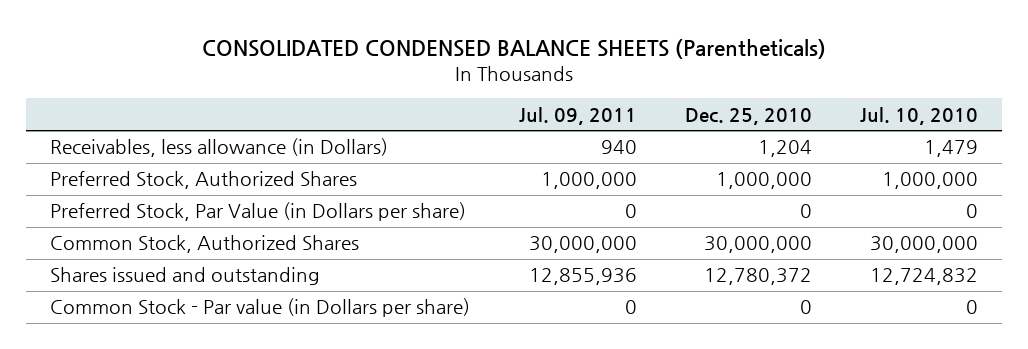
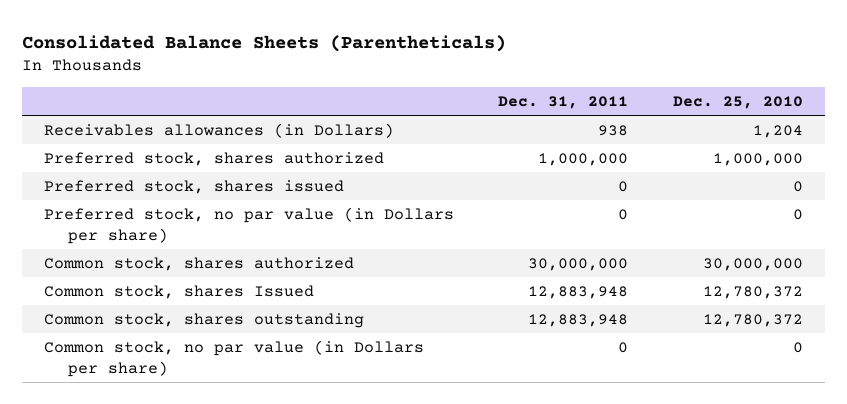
- CONSOLIDATED CONDENSED BALANCE SHEETS (Parentheticals)
+ Consolidated Balance Sheets (Parentheticals)
- | Jul. 09, 2011 | Dec. 25, 2010 | Jul. 10, 2010
+ | Dec. 31, 2011 | Dec. 25, 2010
- Receivables, less allowance (in Dollars) | 940 | 1,204 | 1,479
- Preferred Stock, Authorized Shares | 1,000,000 | 1,000,000 | 1,000,000
- Preferred Stock, Par Value (in Dollars per share) | 0 | 0 | 0
- Common Stock, Authorized Shares | 30,000,000 | 30,000,000 | 30,000,000
- Shares issued and outstanding | 12,855,936 | 12,780,372 | 12,724,832
- Common Stock - Par value (in Dollars per share) | 0 | 0 | 0
+ Receivables allowances (in Dollars) | 938 | 1,204
+ Preferred stock, shares authorized | 1,000,000 | 1,000,000
+ Preferred stock, shares issued | 0 | 0
+ Preferred stock, no par value (in Dollars per share) | 0 | 0
+ Common stock, shares authorized | 30,000,000 | 30,000,000
+ Common stock, shares Issued | 12,883,948 | 12,780,372
+ Common stock, shares outstanding | 12,883,948 | 12,780,372
+ Common stock, no par value (in Dollars per share) | 0 | 0

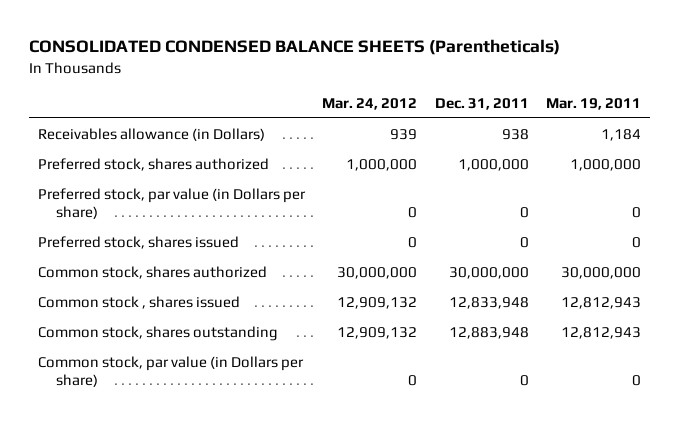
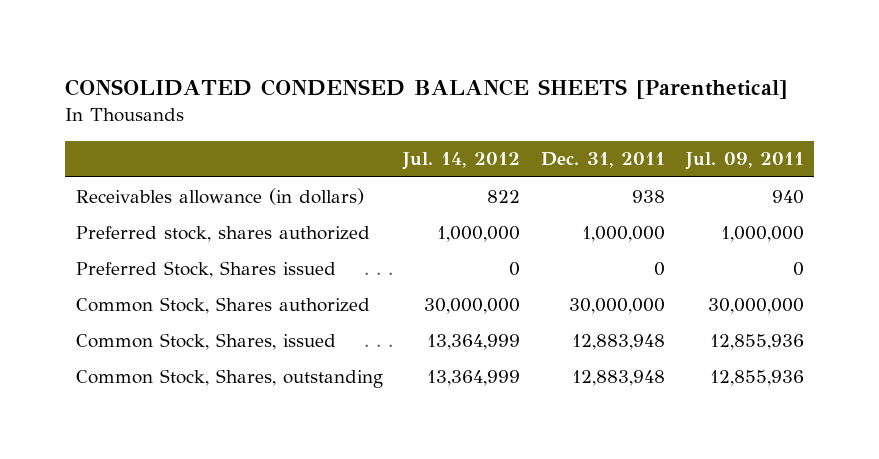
- CONSOLIDATED CONDENSED BALANCE SHEETS (Parentheticals)
+ CONSOLIDATED CONDENSED BALANCE SHEETS [Parenthetical]
- | Mar. 24, 2012 | Dec. 31, 2011 | Mar. 19, 2011
+ | Jul. 14, 2012 | Dec. 31, 2011 | Jul. 09, 2011
- Receivables allowance (in Dollars) | 939 | 938 | 1,184
+ Receivables allowance (in dollars) | 822 | 938 | 940
- Preferred stock, par value (in Dollars per share) | 0 | 0 | 0
- Preferred stock, shares issued | 0 | 0 | 0
- Common stock, shares authorized | 30,000,000 | 30,000,000 | 30,000,000
- Common stock , shares issued | 12,909,132 | 12,833,948 | 12,812,943
- Common stock, shares outstanding | 12,909,132 | 12,883,948 | 12,812,943
- Common stock, par value (in Dollars per share) | 0 | 0 | 0
+ Preferred Stock, Shares issued | 0 | 0 | 0
+ Common Stock, Shares authorized | 30,000,000 | 30,000,000 | 30,000,000
+ Common Stock, Shares, issued | 13,364,999 | 12,883,948 | 12,855,936
+ Common Stock, Shares, outstanding | 13,364,999 | 12,883,948 | 12,855,936

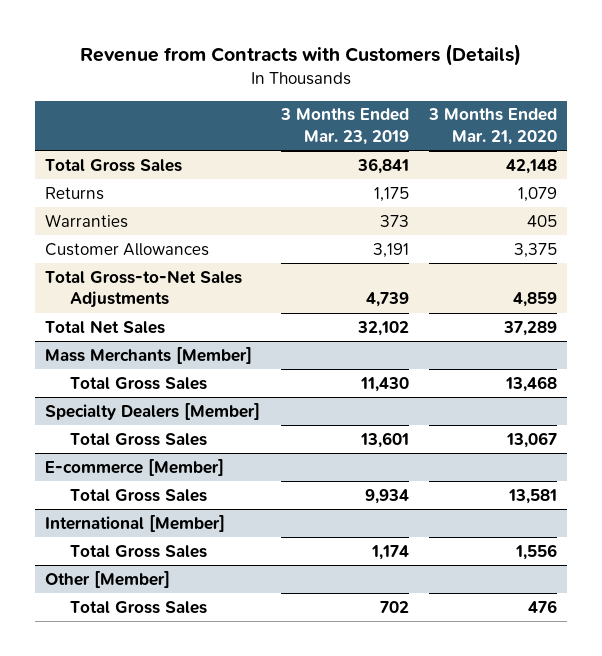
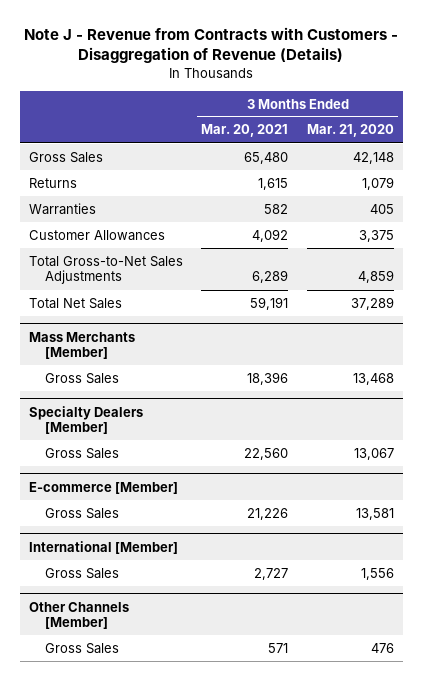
- Revenue from Contracts with Customers (Details)
+ Note J - Revenue from Contracts with Customers - Disaggregation of Revenue (Details)
- | 3 Months Ended Mar. 23, 2019 | 3 Months Ended Mar. 21, 2020
+ | 3 Months Ended Mar. 20, 2021 | 3 Months Ended Mar. 21, 2020
- Total Gross Sales | 36,841 | 42,148
+ Gross Sales | 65,480 | 42,148
@ Mass Merchants [Member]
- Total Gross Sales | 11,430 | 13,468
+ Gross Sales | 18,396 | 13,468
@ Specialty Dealers [Member]
- Total Gross Sales | 13,601 | 13,067
+ Gross Sales | 22,560 | 13,067
@ E-commerce [Member]
- Total Gross Sales | 9,934 | 13,581
+ Gross Sales | 21,226 | 13,581
@ International [Member]
- Total Gross Sales | 1,174 | 1,556
- Other [Member]
- Total Gross Sales | 702 | 476
@ International [Member]
+ Gross Sales | 2,727 | 1,556
+ Other Channels [Member]
+ Gross Sales | 571 | 476

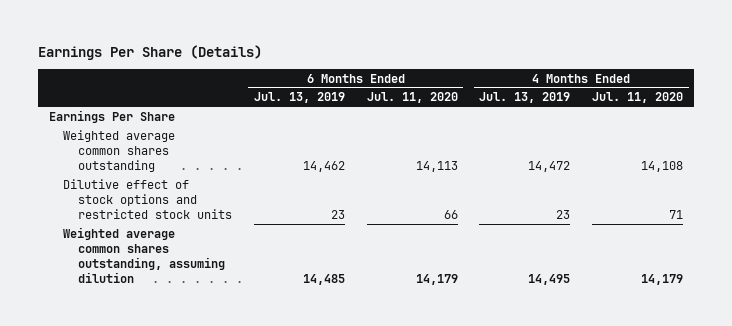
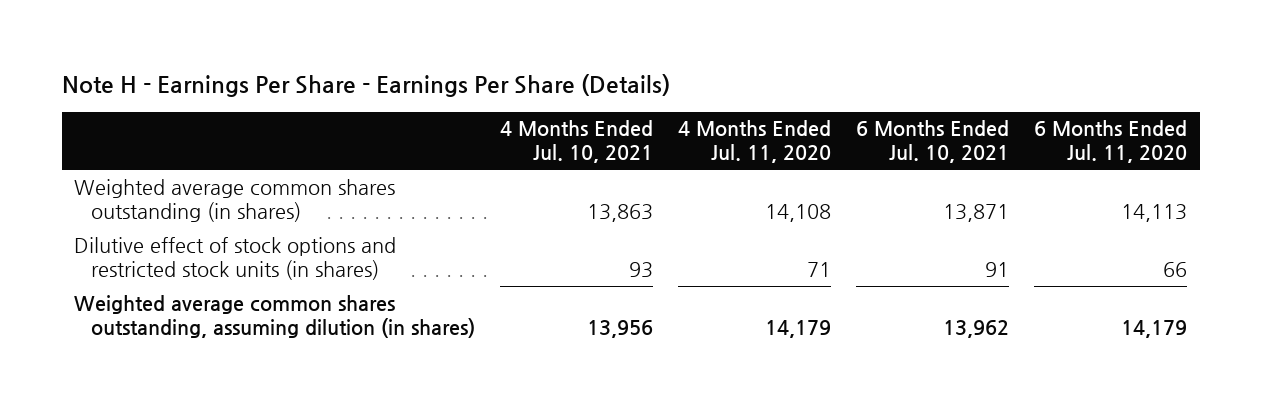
- Earnings Per Share (Details)
+ Note H - Earnings Per Share - Earnings Per Share (Details)
- | 6 Months Ended Jul. 13, 2019 | 6 Months Ended Jul. 11, 2020 | 4 Months Ended Jul. 13, 2019 | 4 Months Ended Jul. 11, 2020
+ | 4 Months Ended Jul. 10, 2021 | 4 Months Ended Jul. 11, 2020 | 6 Months Ended Jul. 10, 2021 | 6 Months Ended Jul. 11, 2020
- Earnings Per Share
- Weighted average common shares outstanding | 14,462 | 14,113 | 14,472 | 14,108
- Dilutive effect of stock options and restricted stock units | 23 | 66 | 23 | 71
- Weighted average common shares outstanding, assuming dilution | 14,485 | 14,179 | 14,495 | 14,179
+ Weighted average common shares outstanding (in shares) | 13,863 | 14,108 | 13,871 | 14,113
+ Dilutive effect of stock options and restricted stock units (in shares) | 93 | 71 | 91 | 66
+ Weighted average common shares outstanding, assuming dilution (in shares) | 13,956 | 14,179 | 13,962 | 14,179

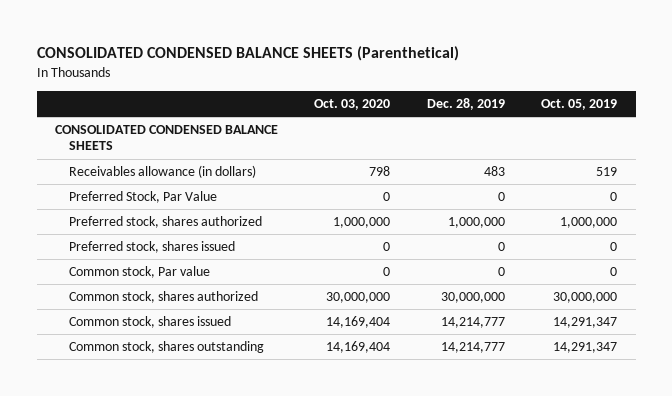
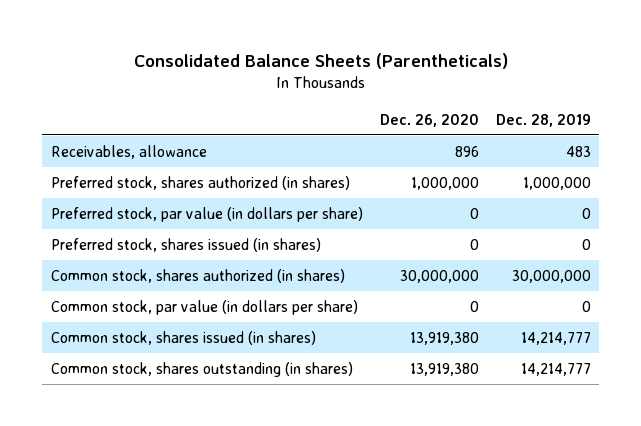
- CONSOLIDATED CONDENSED BALANCE SHEETS (Parenthetical)
+ Consolidated Balance Sheets (Parentheticals)
- | Oct. 03, 2020 | Dec. 28, 2019 | Oct. 05, 2019
+ | Dec. 26, 2020 | Dec. 28, 2019
- CONSOLIDATED CONDENSED BALANCE SHEETS
- Receivables allowance (in dollars) | 798 | 483 | 519
- Preferred Stock, Par Value | 0 | 0 | 0
- Preferred stock, shares authorized | 1,000,000 | 1,000,000 | 1,000,000
- Preferred stock, shares issued | 0 | 0 | 0
- Common stock, Par value | 0 | 0 | 0
- Common stock, shares authorized | 30,000,000 | 30,000,000 | 30,000,000
- Common stock, shares issued | 14,169,404 | 14,214,777 | 14,291,347
- Common stock, shares outstanding | 14,169,404 | 14,214,777 | 14,291,347
+ Receivables, allowance | 896 | 483
+ Preferred stock, shares authorized (in shares) | 1,000,000 | 1,000,000
+ Preferred stock, par value (in dollars per share) | 0 | 0
+ Preferred stock, shares issued (in shares) | 0 | 0
+ Common stock, shares authorized (in shares) | 30,000,000 | 30,000,000
+ Common stock, par value (in dollars per share) | 0 | 0
+ Common stock, shares issued (in shares) | 13,919,380 | 14,214,777
+ Common stock, shares outstanding (in shares) | 13,919,380 | 14,214,777

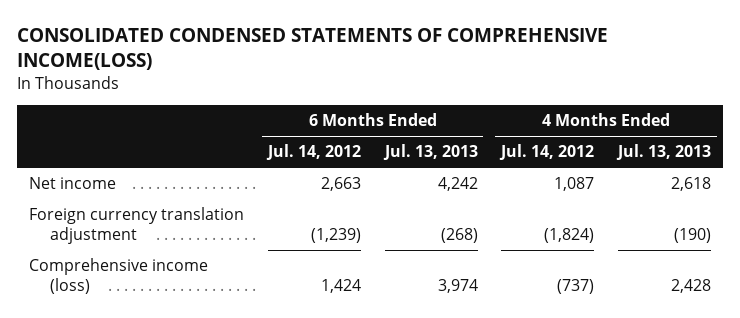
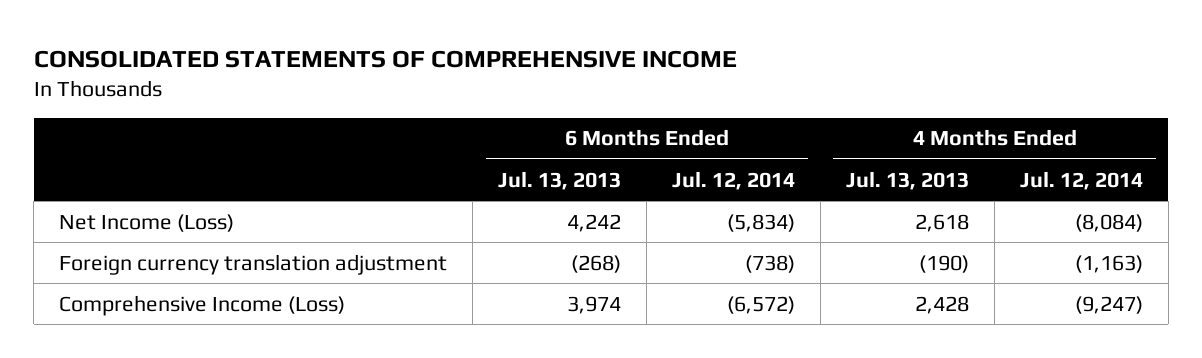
- CONSOLIDATED CONDENSED STATEMENTS OF COMPREHENSIVE INCOME(LOSS)
+ CONSOLIDATED STATEMENTS OF COMPREHENSIVE INCOME
- | 6 Months Ended Jul. 14, 2012 | 6 Months Ended Jul. 13, 2013 | 4 Months Ended Jul. 14, 2012 | 4 Months Ended Jul. 13, 2013
+ | 6 Months Ended Jul. 13, 2013 | 6 Months Ended Jul. 12, 2014 | 4 Months Ended Jul. 13, 2013 | 4 Months Ended Jul. 12, 2014
- Net income | 2,663 | 4,242 | 1,087 | 2,618
+ Net Income (Loss) | 4,242 | (5,834) | 2,618 | (8,084)
- Comprehensive income (loss) | 1,424 | 3,974 | (737) | 2,428
+ Comprehensive Income (Loss) | 3,974 | (6,572) | 2,428 | (9,247)

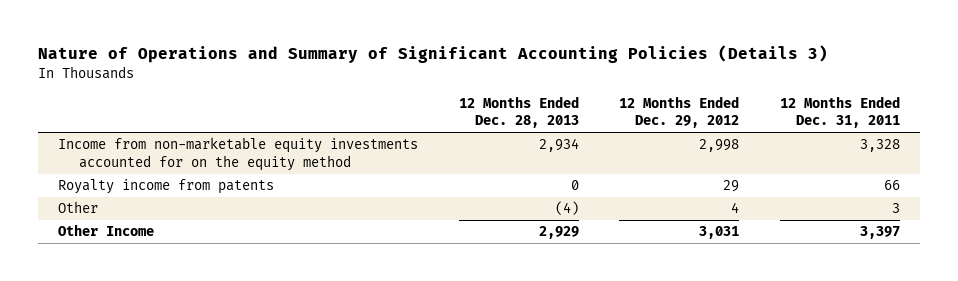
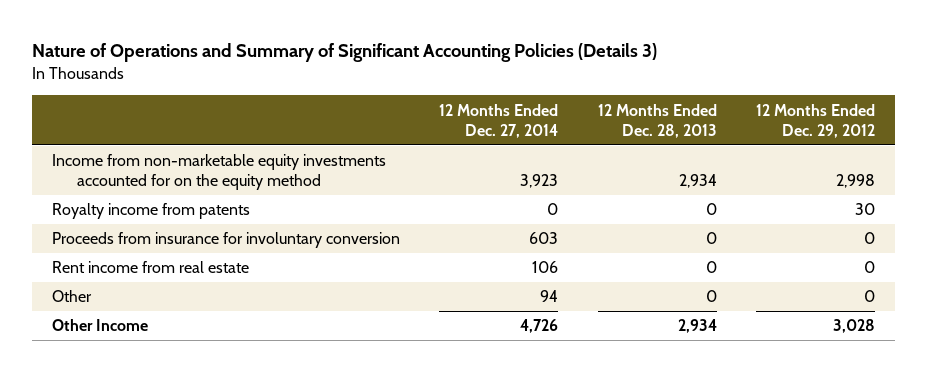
- | 12 Months Ended Dec. 28, 2013 | 12 Months Ended Dec. 29, 2012 | 12 Months Ended Dec. 31, 2011
+ | 12 Months Ended Dec. 27, 2014 | 12 Months Ended Dec. 28, 2013 | 12 Months Ended Dec. 29, 2012
- Royalty income from patents | 0 | 29 | 66
- Other | (4) | 4 | 3
- Other Income | 2,929 | 3,031 | 3,397
+ Royalty income from patents | 0 | 0 | 30
+ Proceeds from insurance for involuntary conversion | 603 | 0 | 0
+ Rent income from real estate | 106 | 0 | 0
+ Other | 94 | 0 | 0
+ Other Income | 4,726 | 2,934 | 3,028

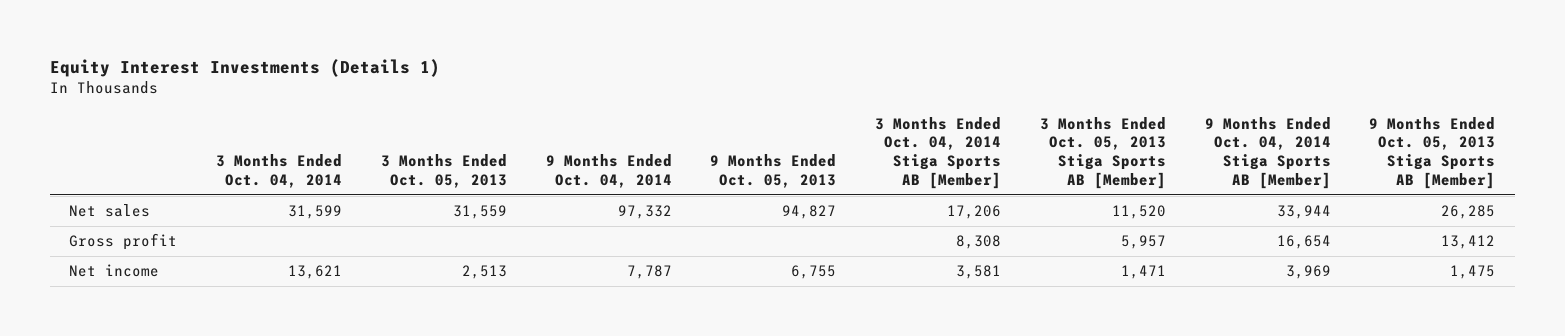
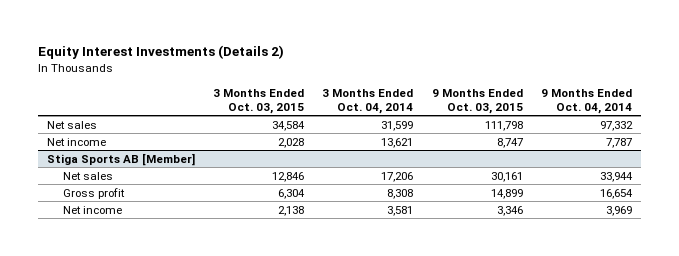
- Equity Interest Investments (Details 1)
+ Equity Interest Investments (Details 2)
- | 3 Months Ended Oct. 04, 2014 | 3 Months Ended Oct. 05, 2013 | 9 Months Ended Oct. 04, 2014 | 9 Months Ended Oct. 05, 2013 | 3 Months Ended Oct. 04, 2014 Stiga Sports AB [Member] | 3 Months Ended Oct. 05, 2013 Stiga Sports AB [Member] | 9 Months Ended Oct. 04, 2014 Stiga Sports AB [Member] | 9 Months Ended Oct. 05, 2013 Stiga Sports AB [Member]
+ | 3 Months Ended Oct. 03, 2015 | 3 Months Ended Oct. 04, 2014 | 9 Months Ended Oct. 03, 2015 | 9 Months Ended Oct. 04, 2014
- Gross profit | | | | | 8,308 | 5,957 | 16,654 | 13,412
+ Stiga Sports AB [Member]
+ Net sales | 12,846 | 17,206 | 30,161 | 33,944
+ Gross profit | 6,304 | 8,308 | 14,899 | 16,654
+ Net income | 2,138 | 3,581 | 3,346 | 3,969

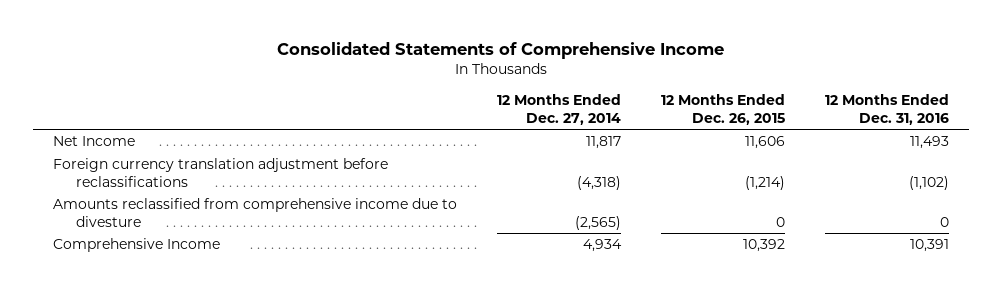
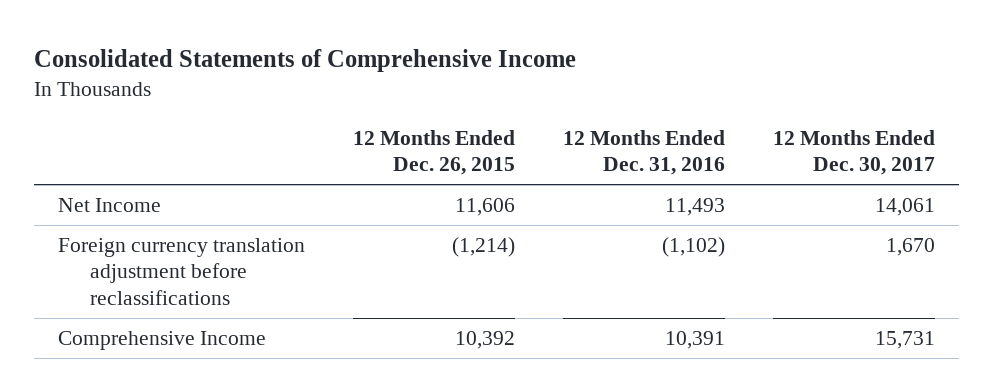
- | 12 Months Ended Dec. 27, 2014 | 12 Months Ended Dec. 26, 2015 | 12 Months Ended Dec. 31, 2016
+ | 12 Months Ended Dec. 26, 2015 | 12 Months Ended Dec. 31, 2016 | 12 Months Ended Dec. 30, 2017
- Amounts reclassified from comprehensive income due to divesture | (2,565) | 0 | 0

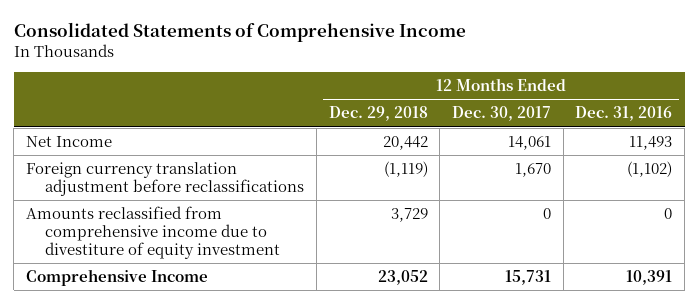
- | 12 Months Ended Dec. 26, 2015 | 12 Months Ended Dec. 31, 2016 | 12 Months Ended Dec. 30, 2017
+ | 12 Months Ended Dec. 29, 2018 | 12 Months Ended Dec. 30, 2017 | 12 Months Ended Dec. 31, 2016
+ Amounts reclassified from comprehensive income due to divestiture of equity investment | 3,729 | 0 | 0

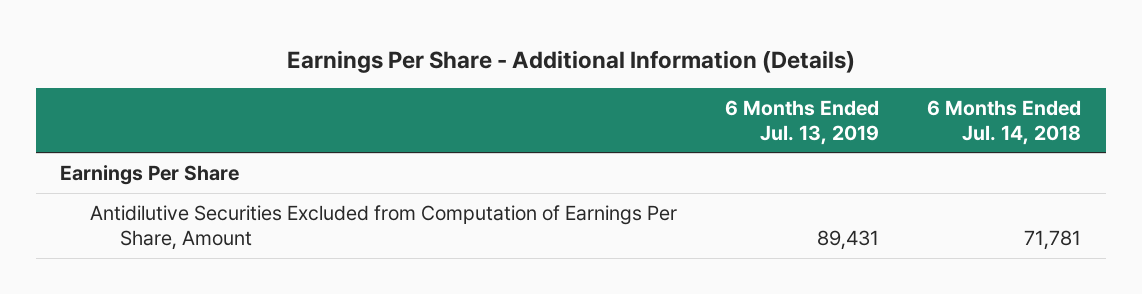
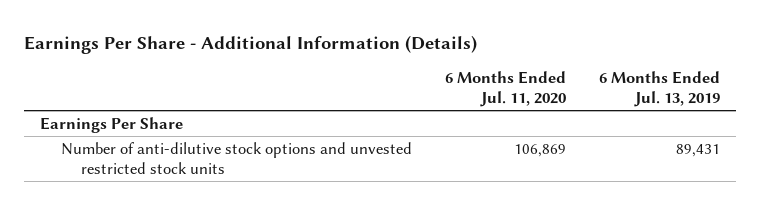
- | 6 Months Ended Jul. 13, 2019 | 6 Months Ended Jul. 14, 2018
+ | 6 Months Ended Jul. 11, 2020 | 6 Months Ended Jul. 13, 2019
- Antidilutive Securities Excluded from Computation of Earnings Per Share, Amount | 89,431 | 71,781
+ Number of anti-dilutive stock options and unvested restricted stock units | 106,869 | 89,431

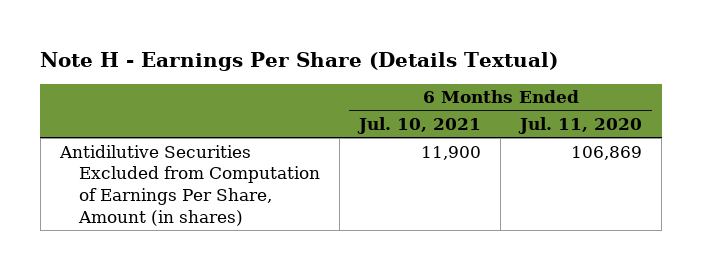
- Earnings Per Share - Additional Information (Details)
+ Note H - Earnings Per Share (Details Textual)
- | 6 Months Ended Jul. 11, 2020 | 6 Months Ended Jul. 13, 2019
+ | 6 Months Ended Jul. 10, 2021 | 6 Months Ended Jul. 11, 2020
- Earnings Per Share
- Number of anti-dilutive stock options and unvested restricted stock units | 106,869 | 89,431
+ Antidilutive Securities Excluded from Computation of Earnings Per Share, Amount (in shares) | 11,900 | 106,869

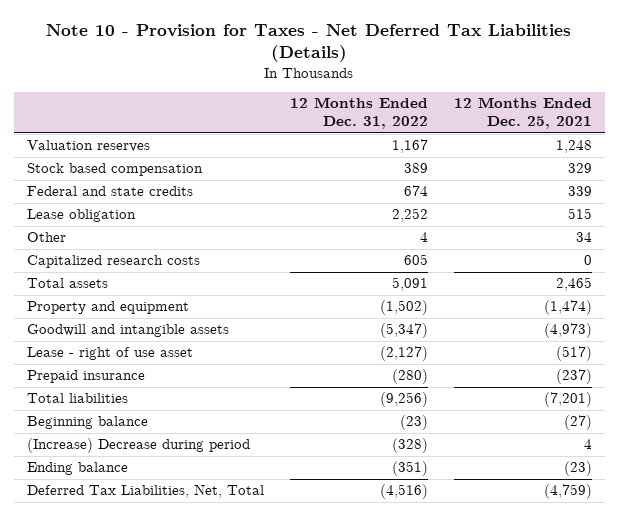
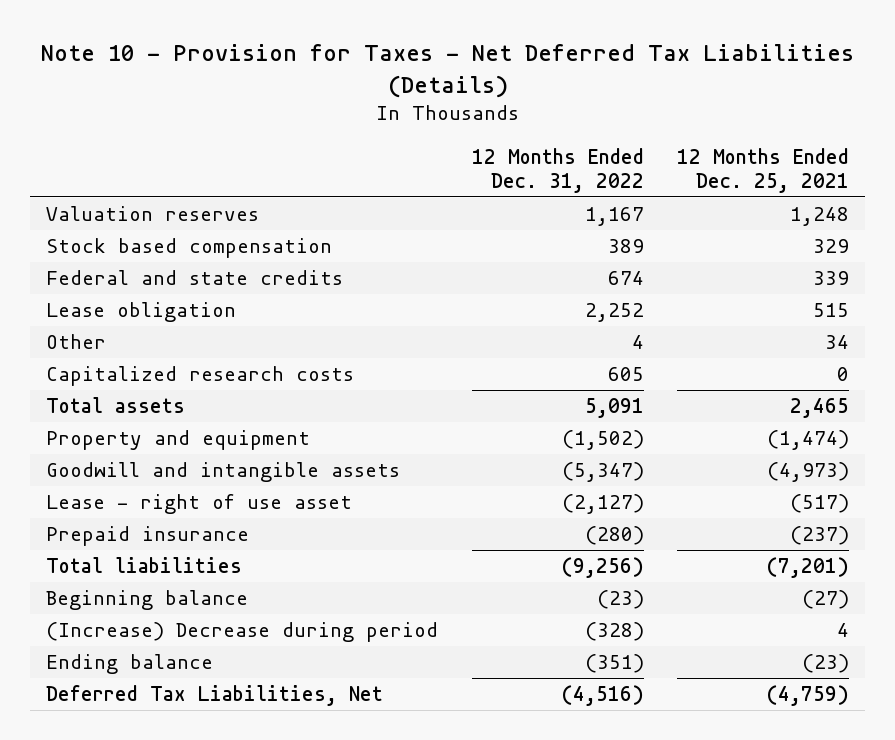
- Deferred Tax Liabilities, Net, Total | (4,516) | (4,759)
+ Deferred Tax Liabilities, Net | (4,516) | (4,759)

